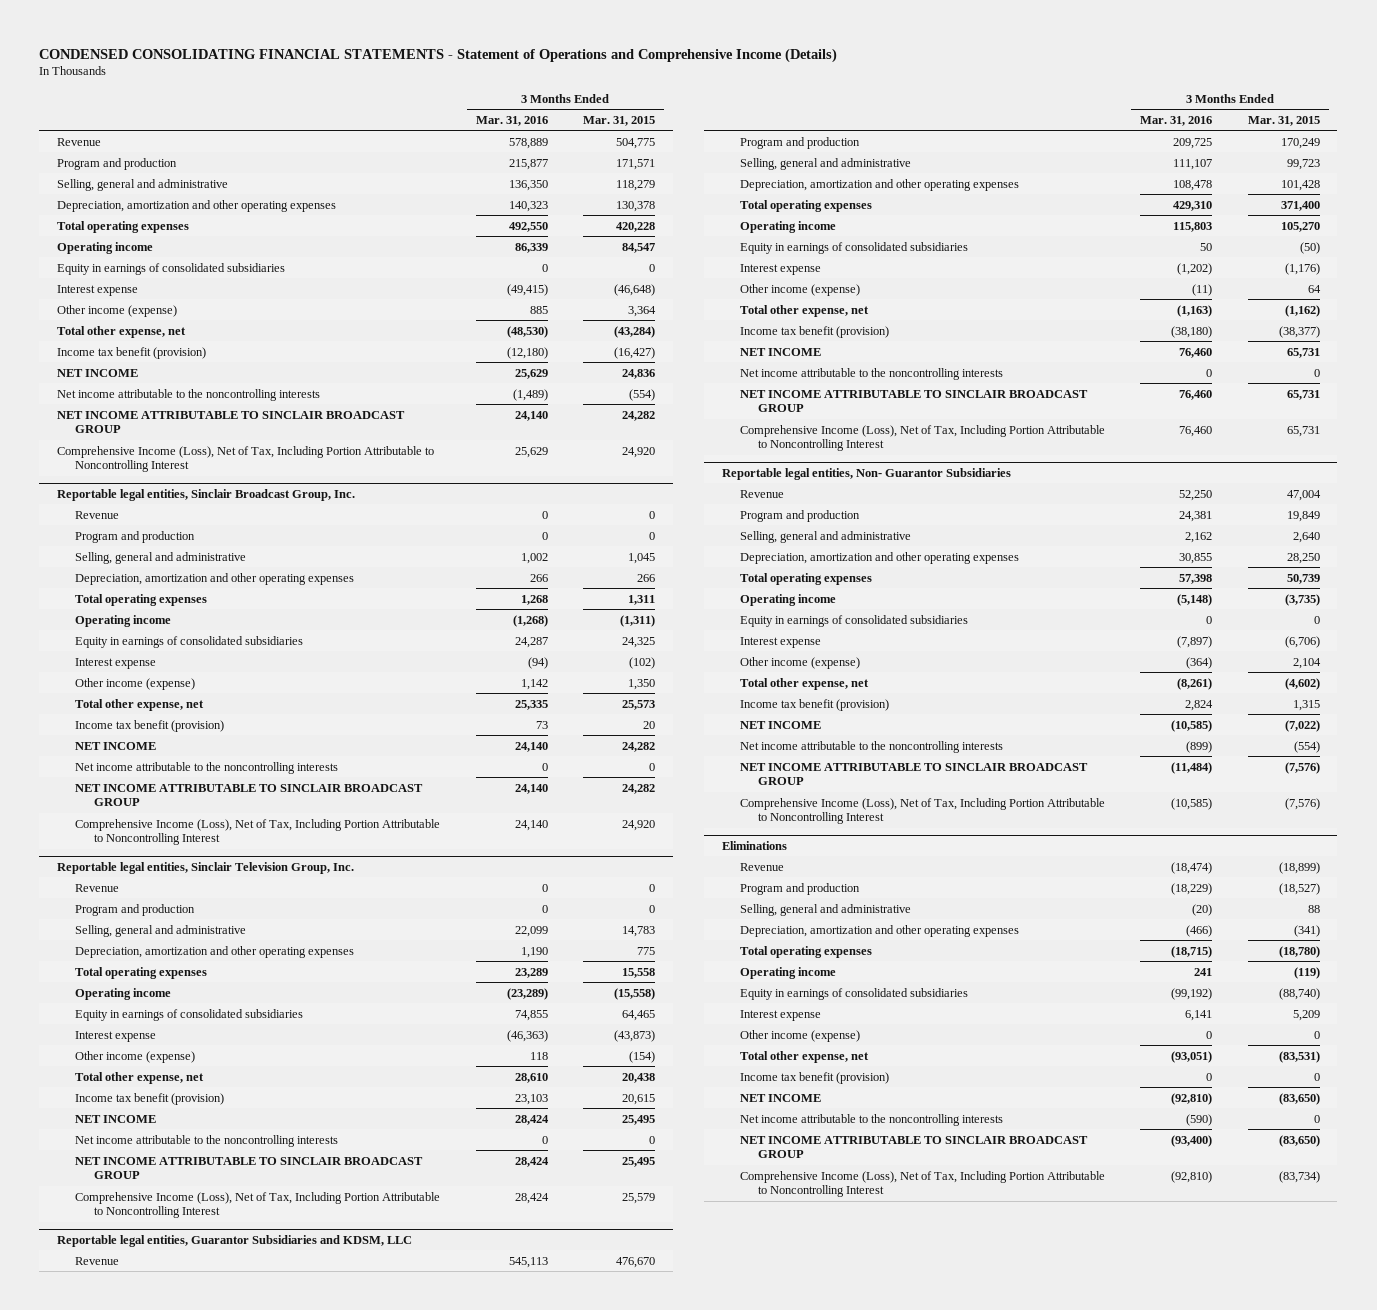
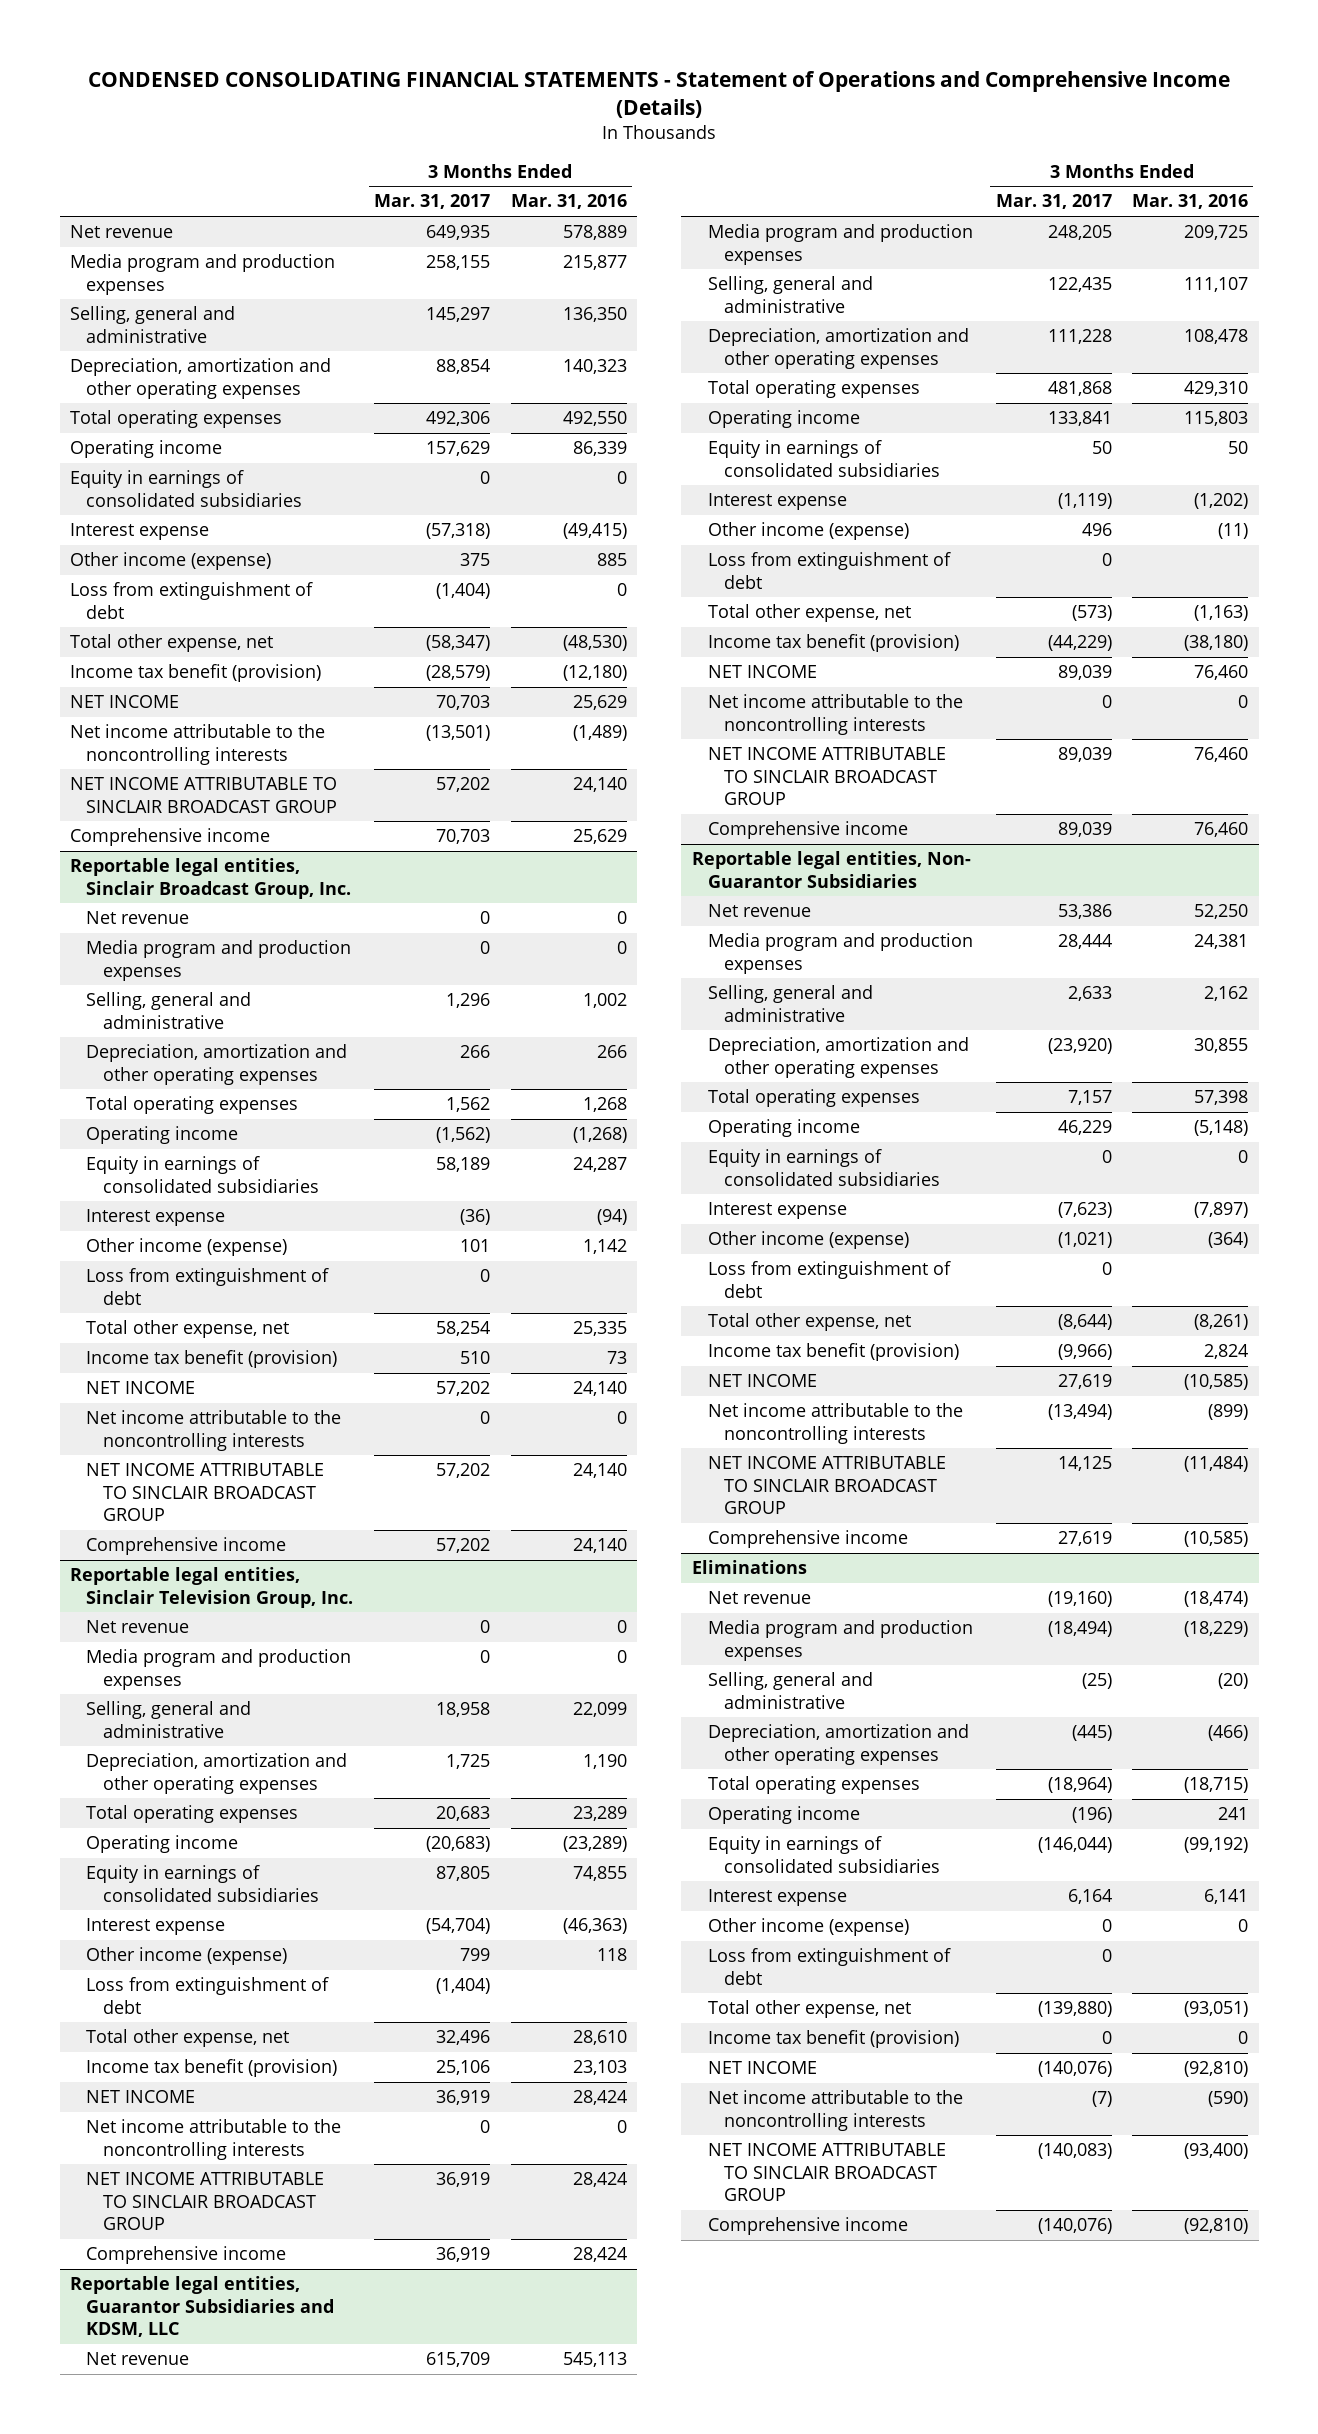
- | 3 Months Ended Mar. 31, 2016 | 3 Months Ended Mar. 31, 2015
+ | 3 Months Ended Mar. 31, 2017 | 3 Months Ended Mar. 31, 2016
- Revenue | 578,889 | 504,775
- Program and production | 215,877 | 171,571
+ Net revenue | 649,935 | 578,889
+ Media program and production expenses | 258,155 | 215,877
+ Loss from extinguishment of debt | (1,404) | 0
- Comprehensive Income (Loss), Net of Tax, Including Portion Attributable to Noncontrolling Interest | 25,629 | 24,920
+ Comprehensive income | 70,703 | 25,629
@ Reportable legal entities, Sinclair Broadcast Group, Inc.
- Revenue | 0 | 0
- Program and production | 0 | 0
+ Net revenue | 0 | 0
+ Media program and production expenses | 0 | 0
+ Loss from extinguishment of debt | 0 |
- Comprehensive Income (Loss), Net of Tax, Including Portion Attributable to Noncontrolling Interest | 24,140 | 24,920
+ Comprehensive income | 57,202 | 24,140
@ Reportable legal entities, Sinclair Television Group, Inc.
- Revenue | 0 | 0
- Program and production | 0 | 0
+ Net revenue | 0 | 0
+ Media program and production expenses | 0 | 0
+ Loss from extinguishment of debt | (1,404) |
- Comprehensive Income (Loss), Net of Tax, Including Portion Attributable to Noncontrolling Interest | 28,424 | 25,579
+ Comprehensive income | 36,919 | 28,424
@ Reportable legal entities, Guarantor Subsidiaries and KDSM, LLC
- Revenue | 545,113 | 476,670
- Program and production | 209,725 | 170,249
+ Net revenue | 615,709 | 545,113
+ Media program and production expenses | 248,205 | 209,725
+ Loss from extinguishment of debt | 0 |
- Comprehensive Income (Loss), Net of Tax, Including Portion Attributable to Noncontrolling Interest | 76,460 | 65,731
+ Comprehensive income | 89,039 | 76,460
@ Reportable legal entities, Non- Guarantor Subsidiaries
- Revenue | 52,250 | 47,004
- Program and production | 24,381 | 19,849
+ Net revenue | 53,386 | 52,250
+ Media program and production expenses | 28,444 | 24,381
+ Loss from extinguishment of debt | 0 |
- Comprehensive Income (Loss), Net of Tax, Including Portion Attributable to Noncontrolling Interest | (10,585) | (7,576)
+ Comprehensive income | 27,619 | (10,585)
@ Eliminations
- Revenue | (18,474) | (18,899)
- Program and production | (18,229) | (18,527)
+ Net revenue | (19,160) | (18,474)
+ Media program and production expenses | (18,494) | (18,229)
+ Loss from extinguishment of debt | 0 |
- Comprehensive Income (Loss), Net of Tax, Including Portion Attributable to Noncontrolling Interest | (92,810) | (83,734)
+ Comprehensive income | (140,076) | (92,810)

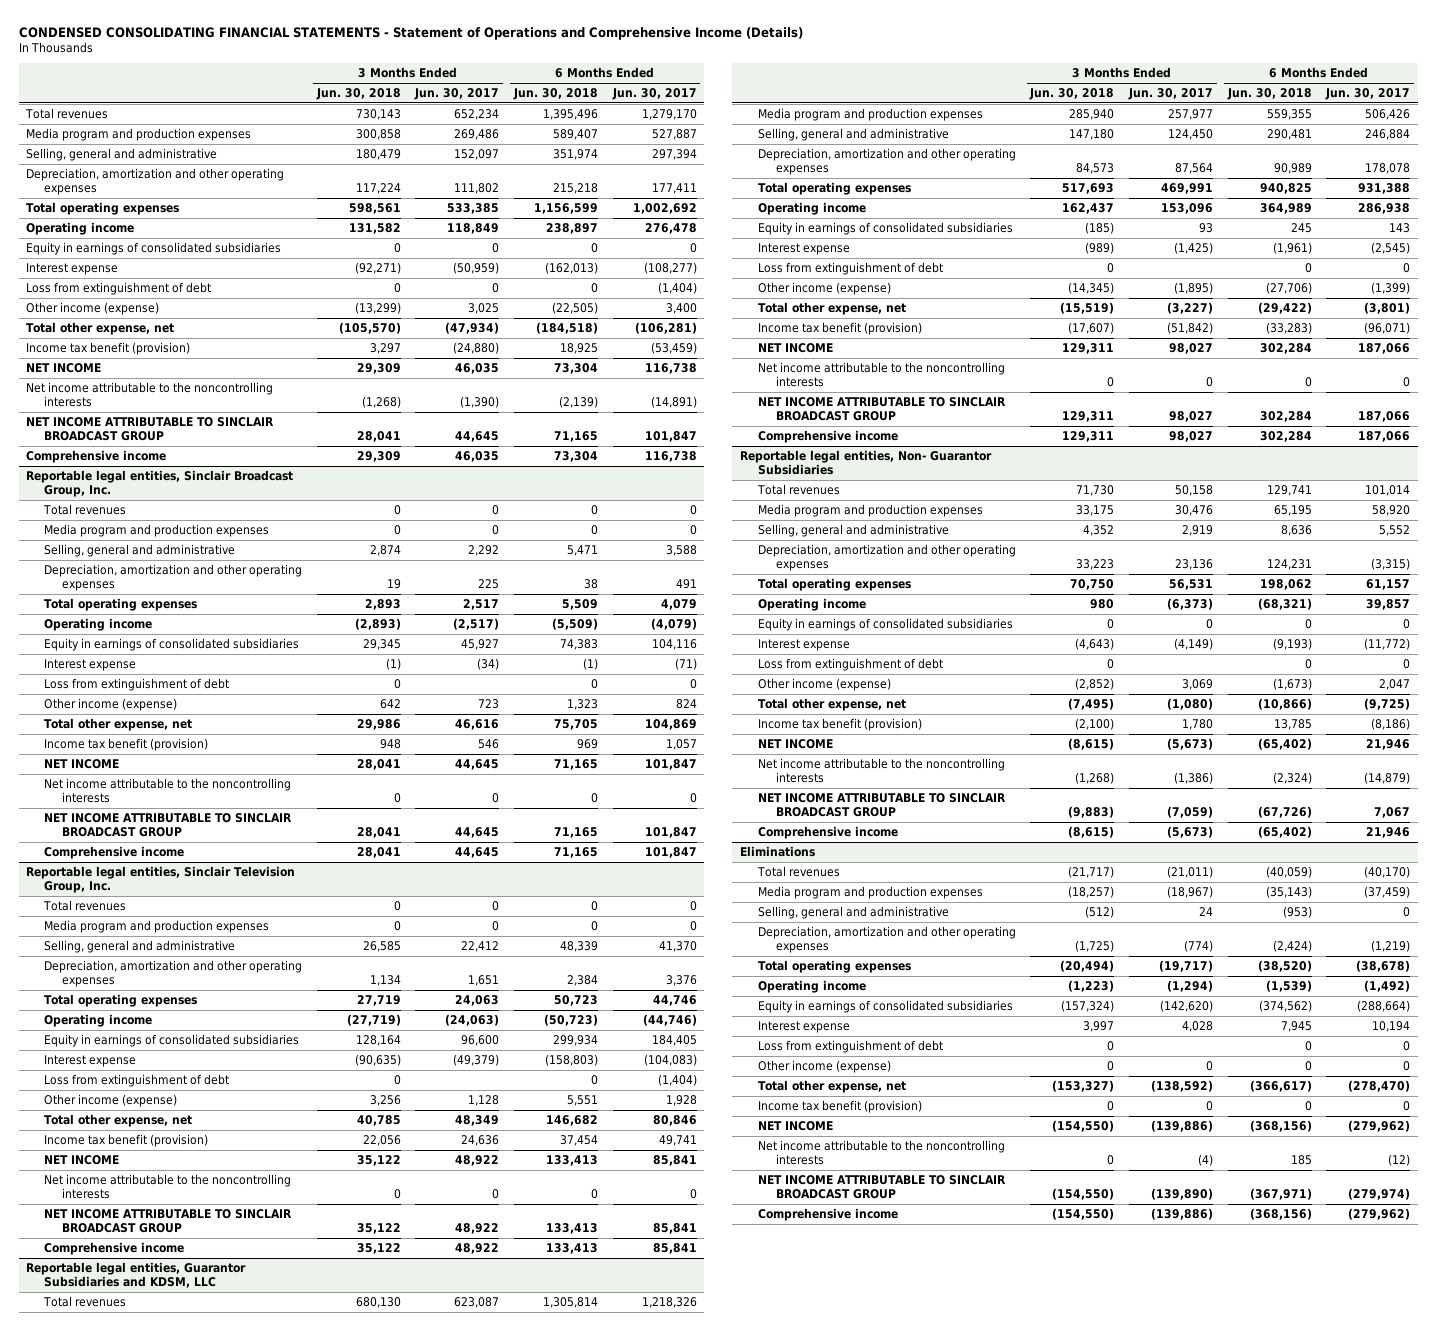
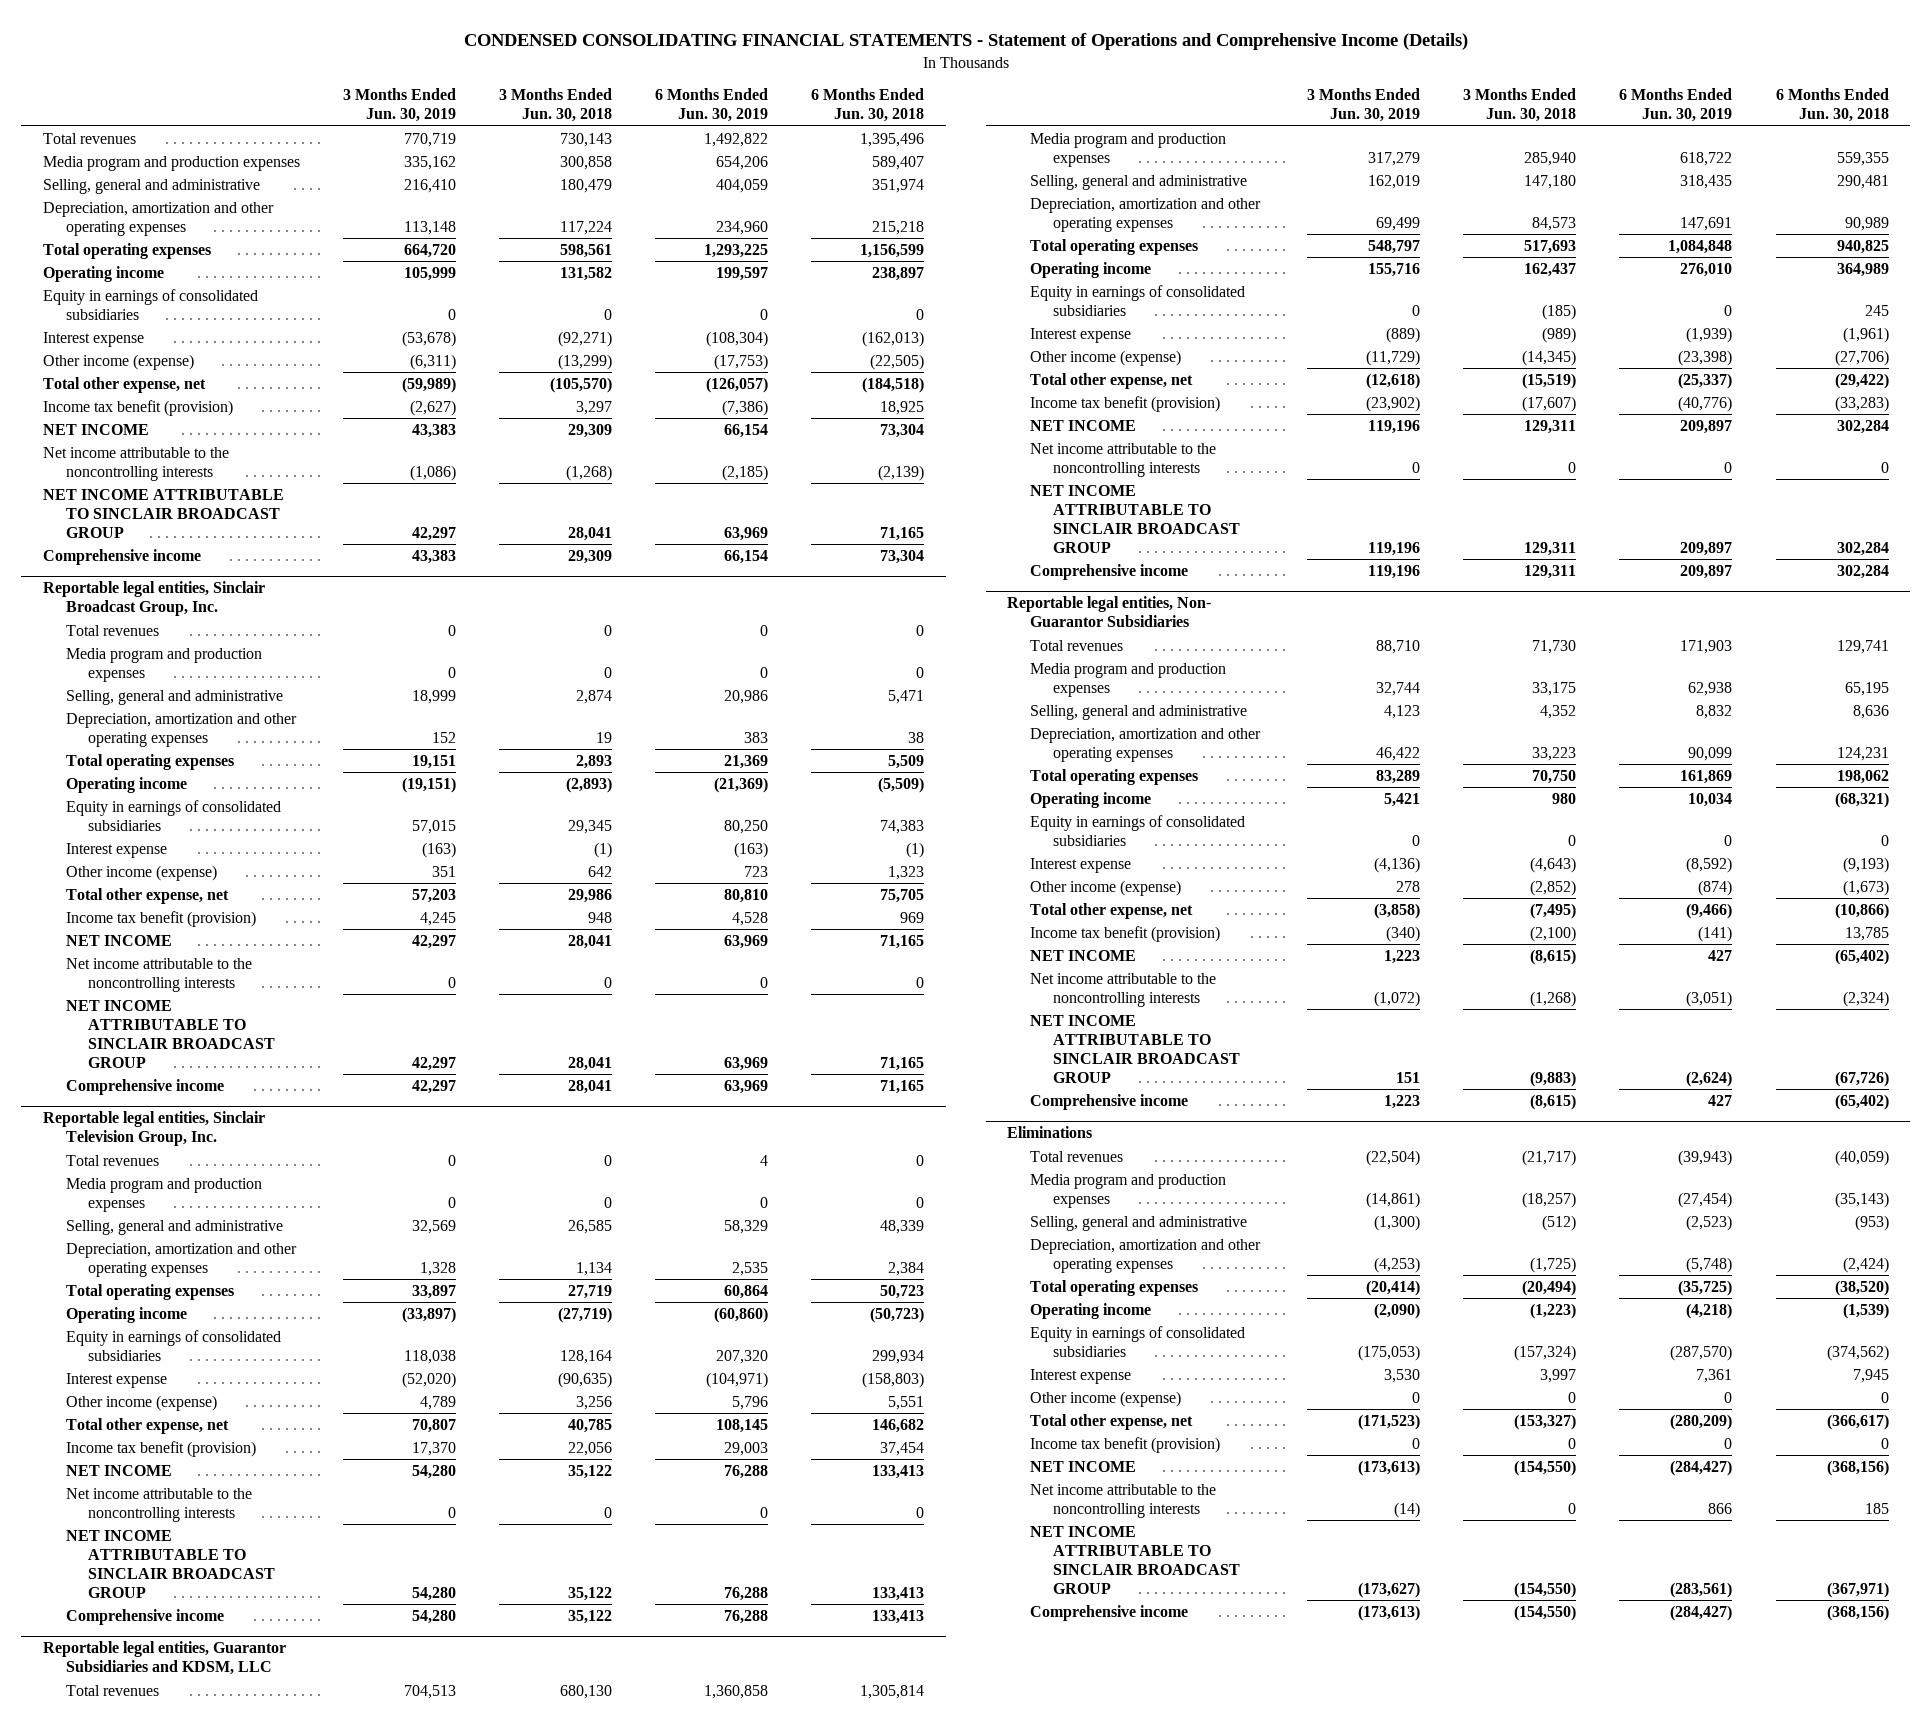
- | 3 Months Ended Jun. 30, 2018 | 3 Months Ended Jun. 30, 2017 | 6 Months Ended Jun. 30, 2018 | 6 Months Ended Jun. 30, 2017
+ | 3 Months Ended Jun. 30, 2019 | 3 Months Ended Jun. 30, 2018 | 6 Months Ended Jun. 30, 2019 | 6 Months Ended Jun. 30, 2018
- Loss from extinguishment of debt | 0 | 0 | 0 | (1,404)
@ Reportable legal entities, Sinclair Broadcast Group, Inc.
- Loss from extinguishment of debt | 0 | | 0 | 0
@ Reportable legal entities, Sinclair Television Group, Inc.
- Loss from extinguishment of debt | 0 | | 0 | (1,404)
@ Reportable legal entities, Guarantor Subsidiaries and KDSM, LLC
- Loss from extinguishment of debt | 0 | | 0 | 0
@ Reportable legal entities, Non- Guarantor Subsidiaries
- Loss from extinguishment of debt | 0 | | 0 | 0
@ Eliminations
- Loss from extinguishment of debt | 0 | | 0 | 0

